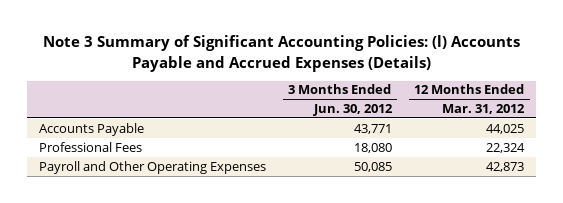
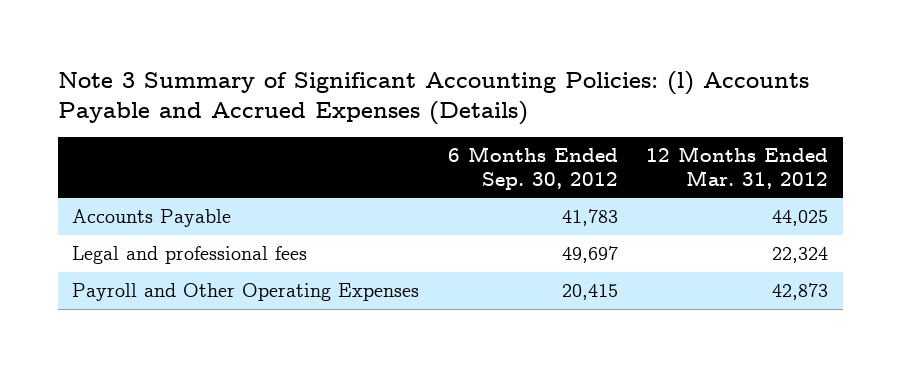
- | 3 Months Ended Jun. 30, 2012 | 12 Months Ended Mar. 31, 2012
+ | 6 Months Ended Sep. 30, 2012 | 12 Months Ended Mar. 31, 2012
- Professional Fees | 18,080 | 22,324
+ Legal and professional fees | 49,697 | 22,324

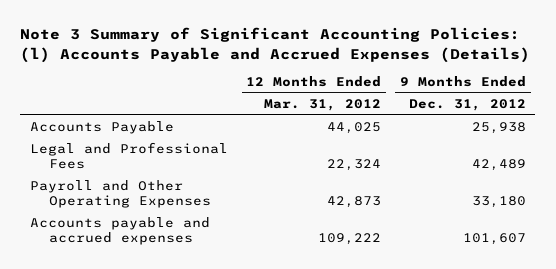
- | 6 Months Ended Sep. 30, 2012 | 12 Months Ended Mar. 31, 2012
+ | 12 Months Ended Mar. 31, 2012 | 9 Months Ended Dec. 31, 2012
- Legal and professional fees | 49,697 | 22,324
+ Legal and Professional Fees | 22,324 | 42,489
+ Accounts payable and accrued expenses | 109,222 | 101,607

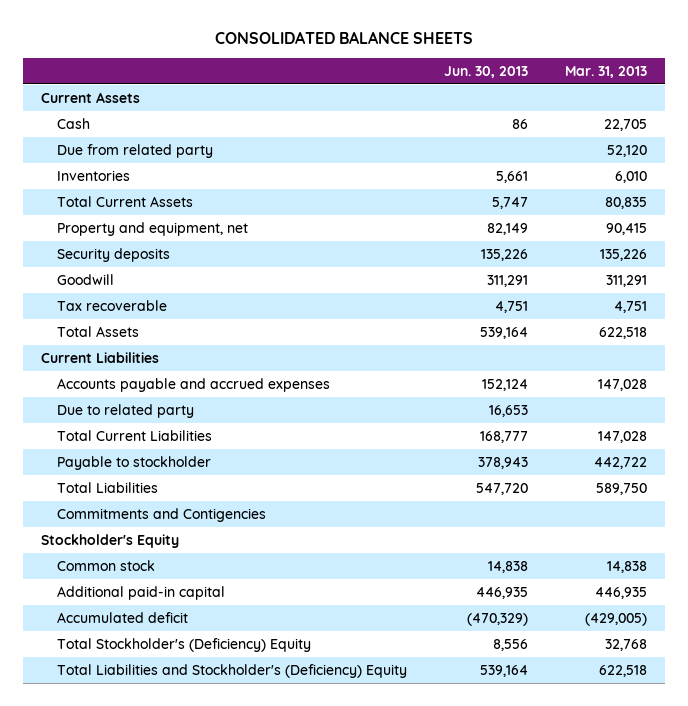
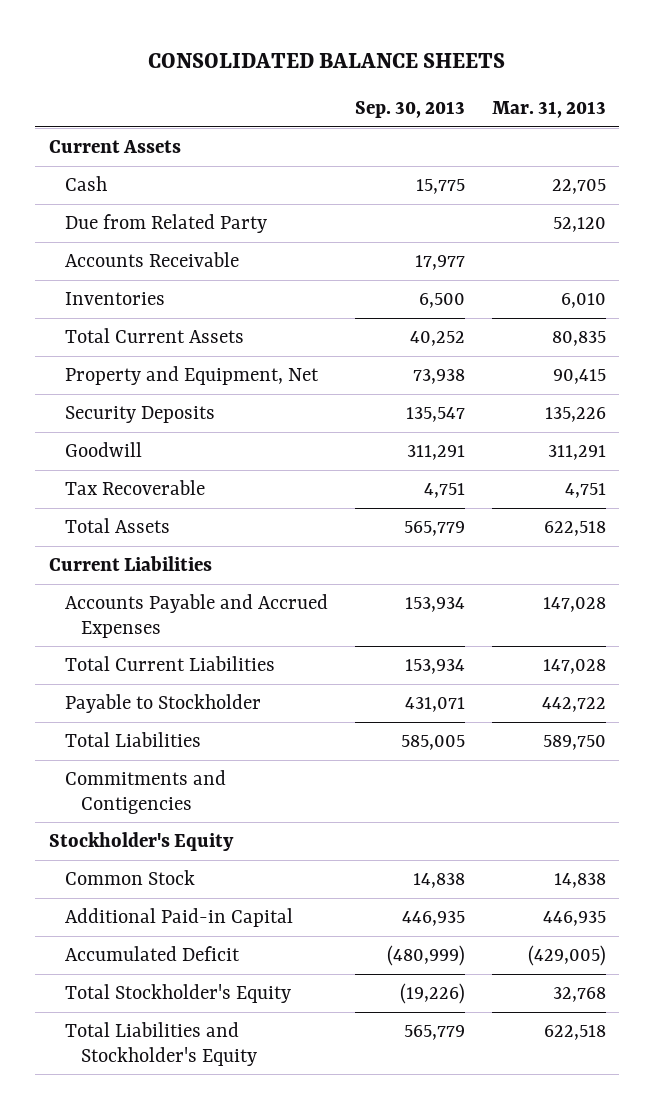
- | Jun. 30, 2013 | Mar. 31, 2013
+ | Sep. 30, 2013 | Mar. 31, 2013
- Due from related party | | 52,120
+ Due from Related Party | | 52,120
+ Accounts Receivable | 17,977 |
- Property and equipment, net | 82,149 | 90,415
- Security deposits | 135,226 | 135,226
+ Property and Equipment, Net | 73,938 | 90,415
+ Security Deposits | 135,547 | 135,226
- Tax recoverable | 4,751 | 4,751
+ Tax Recoverable | 4,751 | 4,751
- Accounts payable and accrued expenses | 152,124 | 147,028
- Due to related party | 16,653 |
+ Accounts Payable and Accrued Expenses | 153,934 | 147,028
- Payable to stockholder | 378,943 | 442,722
+ Payable to Stockholder | 431,071 | 442,722
- Common stock | 14,838 | 14,838
- Additional paid-in capital | 446,935 | 446,935
- Accumulated deficit | (470,329) | (429,005)
- Total Stockholder's (Deficiency) Equity | 8,556 | 32,768
- Total Liabilities and Stockholder's (Deficiency) Equity | 539,164 | 622,518
+ Common Stock | 14,838 | 14,838
+ Additional Paid-in Capital | 446,935 | 446,935
+ Accumulated Deficit | (480,999) | (429,005)
+ Total Stockholder's Equity | (19,226) | 32,768
+ Total Liabilities and Stockholder's Equity | 565,779 | 622,518

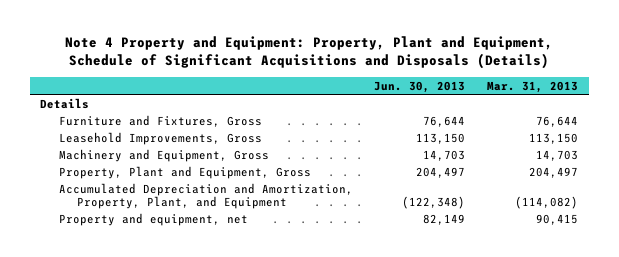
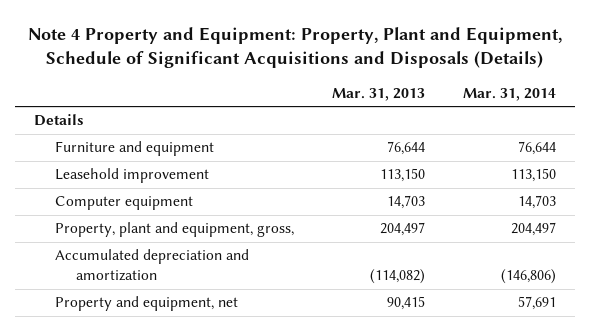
- | Jun. 30, 2013 | Mar. 31, 2013
+ | Mar. 31, 2013 | Mar. 31, 2014
- Furniture and Fixtures, Gross | 76,644 | 76,644
- Leasehold Improvements, Gross | 113,150 | 113,150
- Machinery and Equipment, Gross | 14,703 | 14,703
- Property, Plant and Equipment, Gross | 204,497 | 204,497
- Accumulated Depreciation and Amortization, Property, Plant, and Equipment | (122,348) | (114,082)
+ Furniture and equipment | 76,644 | 76,644
+ Leasehold improvement | 113,150 | 113,150
+ Computer equipment | 14,703 | 14,703
+ Property, plant and equipment, gross, | 204,497 | 204,497
+ Accumulated depreciation and amortization | (114,082) | (146,806)

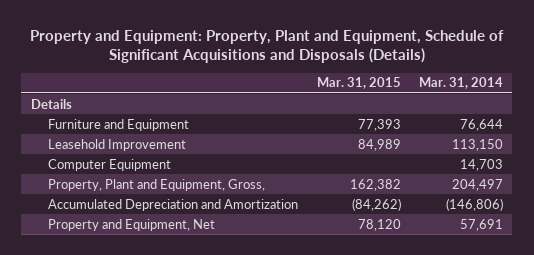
- Note 4 Property and Equipment: Property, Plant and Equipment, Schedule of Significant Acquisitions and Disposals (Details)
+ Property and Equipment: Property, Plant and Equipment, Schedule of Significant Acquisitions and Disposals (Details)
- | Mar. 31, 2013 | Mar. 31, 2014
+ | Mar. 31, 2015 | Mar. 31, 2014
- Furniture and equipment | 76,644 | 76,644
- Leasehold improvement | 113,150 | 113,150
- Computer equipment | 14,703 | 14,703
- Property, plant and equipment, gross, | 204,497 | 204,497
- Accumulated depreciation and amortization | (114,082) | (146,806)
- Property and equipment, net | 90,415 | 57,691
+ Furniture and Equipment | 77,393 | 76,644
+ Leasehold Improvement | 84,989 | 113,150
+ Computer Equipment | | 14,703
+ Property, Plant and Equipment, Gross, | 162,382 | 204,497
+ Accumulated Depreciation and Amortization | (84,262) | (146,806)
+ Property and Equipment, Net | 78,120 | 57,691

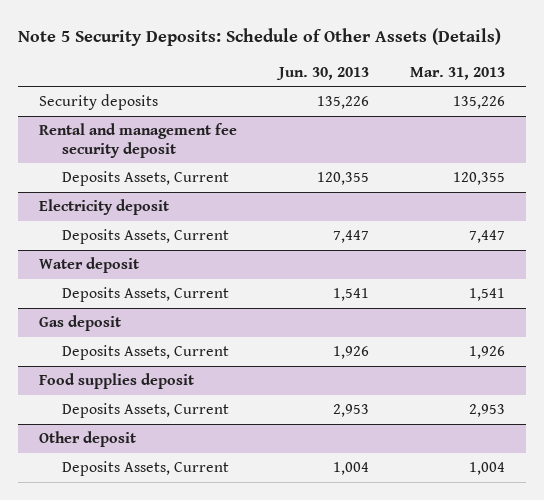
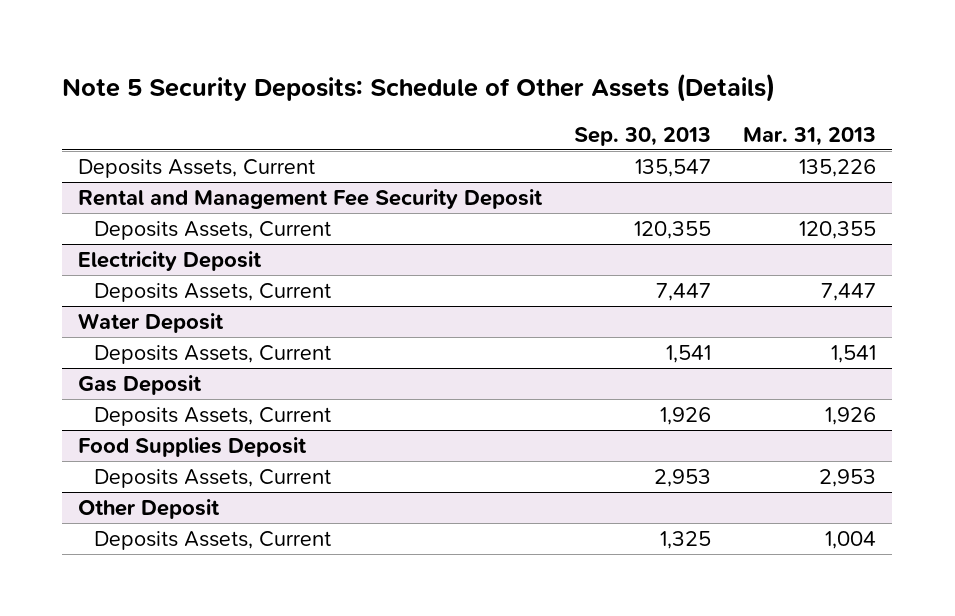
- | Jun. 30, 2013 | Mar. 31, 2013
+ | Sep. 30, 2013 | Mar. 31, 2013
- Security deposits | 135,226 | 135,226
- Rental and management fee security deposit
+ Deposits Assets, Current | 135,547 | 135,226
+ Rental and Management Fee Security Deposit
- Electricity deposit
+ Electricity Deposit
- Water deposit
+ Water Deposit
- Gas deposit
+ Gas Deposit
- Food supplies deposit
+ Food Supplies Deposit
- Other deposit
+ Other Deposit

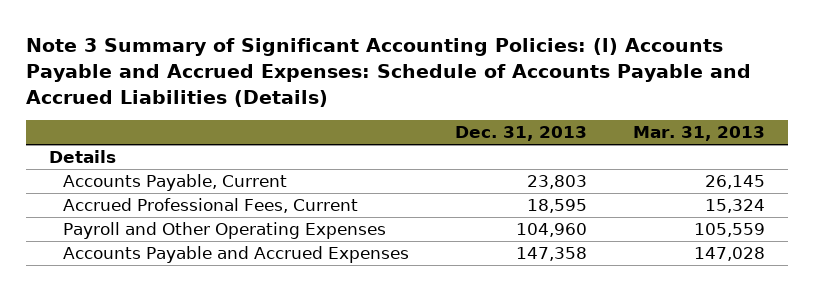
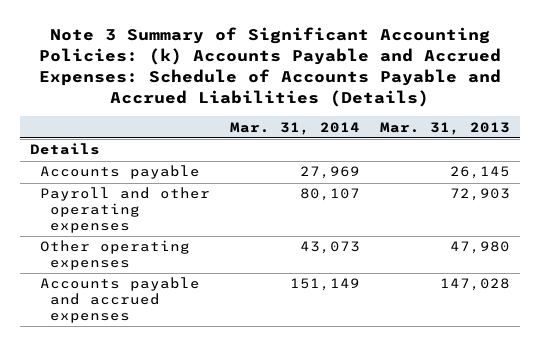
- Note 3 Summary of Significant Accounting Policies: (l) Accounts Payable and Accrued Expenses: Schedule of Accounts Payable and Accrued Liabilities (Details)
+ Note 3 Summary of Significant Accounting Policies: (k) Accounts Payable and Accrued Expenses: Schedule of Accounts Payable and Accrued Liabilities (Details)
- | Dec. 31, 2013 | Mar. 31, 2013
+ | Mar. 31, 2014 | Mar. 31, 2013
- Accounts Payable, Current | 23,803 | 26,145
- Accrued Professional Fees, Current | 18,595 | 15,324
- Payroll and Other Operating Expenses | 104,960 | 105,559
- Accounts Payable and Accrued Expenses | 147,358 | 147,028
+ Accounts payable | 27,969 | 26,145
+ Payroll and other operating expenses | 80,107 | 72,903
+ Other operating expenses | 43,073 | 47,980
+ Accounts payable and accrued expenses | 151,149 | 147,028

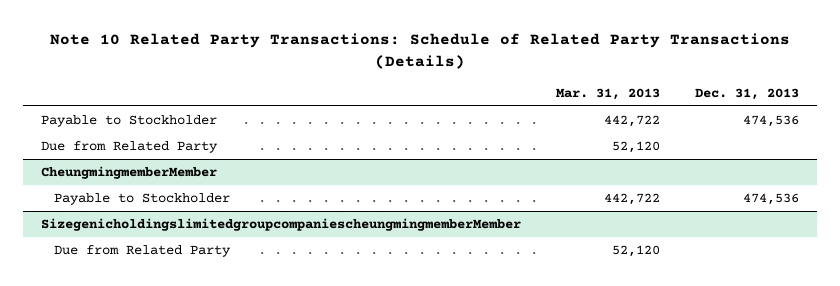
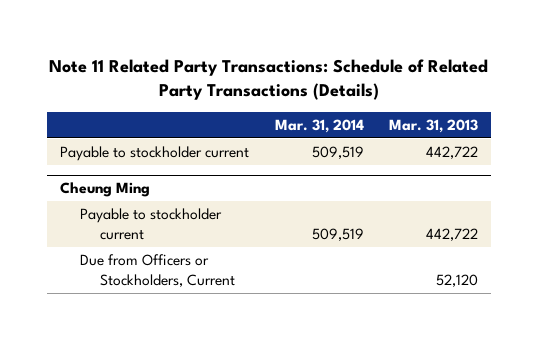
- Note 10 Related Party Transactions: Schedule of Related Party Transactions (Details)
+ Note 11 Related Party Transactions: Schedule of Related Party Transactions (Details)
- | Mar. 31, 2013 | Dec. 31, 2013
+ | Mar. 31, 2014 | Mar. 31, 2013
- Payable to Stockholder | 442,722 | 474,536
- Due from Related Party | 52,120 |
- CheungmingmemberMember
- Payable to Stockholder | 442,722 | 474,536
- SizegenicholdingslimitedgroupcompaniescheungmingmemberMember
- Due from Related Party | 52,120 |
+ Payable to stockholder current | 509,519 | 442,722
+ Cheung Ming
+ Payable to stockholder current | 509,519 | 442,722
+ Due from Officers or Stockholders, Current | | 52,120

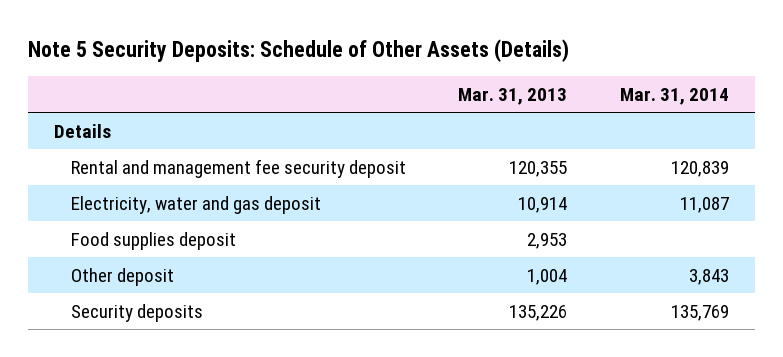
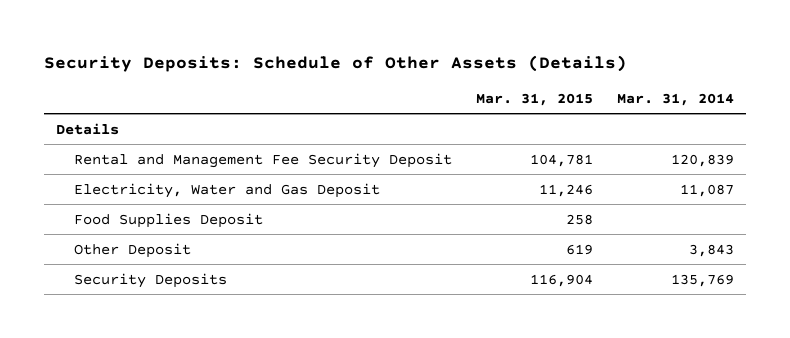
- Note 5 Security Deposits: Schedule of Other Assets (Details)
+ Security Deposits: Schedule of Other Assets (Details)
- | Mar. 31, 2013 | Mar. 31, 2014
+ | Mar. 31, 2015 | Mar. 31, 2014
- Rental and management fee security deposit | 120,355 | 120,839
- Electricity, water and gas deposit | 10,914 | 11,087
- Food supplies deposit | 2,953 |
- Other deposit | 1,004 | 3,843
- Security deposits | 135,226 | 135,769
+ Rental and Management Fee Security Deposit | 104,781 | 120,839
+ Electricity, Water and Gas Deposit | 11,246 | 11,087
+ Food Supplies Deposit | 258 |
+ Other Deposit | 619 | 3,843
+ Security Deposits | 116,904 | 135,769

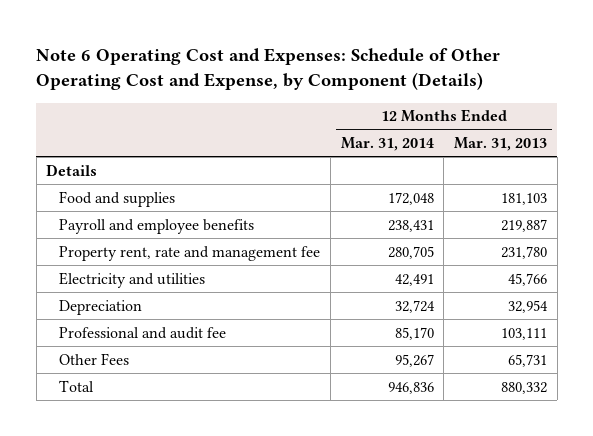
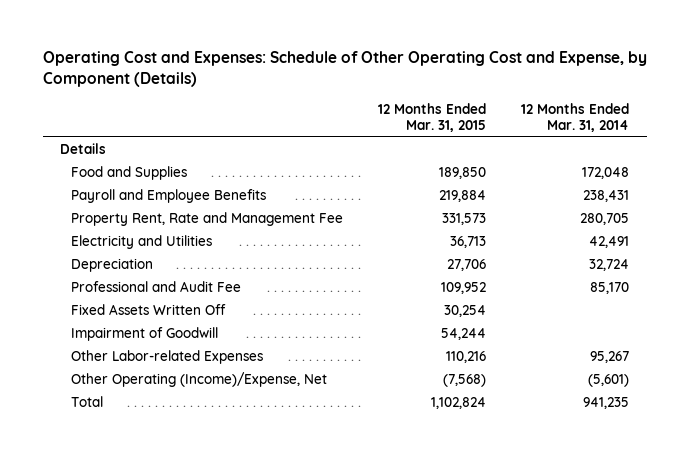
- Note 6 Operating Cost and Expenses: Schedule of Other Operating Cost and Expense, by Component (Details)
+ Operating Cost and Expenses: Schedule of Other Operating Cost and Expense, by Component (Details)
- | 12 Months Ended Mar. 31, 2014 | 12 Months Ended Mar. 31, 2013
+ | 12 Months Ended Mar. 31, 2015 | 12 Months Ended Mar. 31, 2014
- Food and supplies | 172,048 | 181,103
- Payroll and employee benefits | 238,431 | 219,887
- Property rent, rate and management fee | 280,705 | 231,780
- Electricity and utilities | 42,491 | 45,766
+ Food and Supplies | 189,850 | 172,048
+ Payroll and Employee Benefits | 219,884 | 238,431
+ Property Rent, Rate and Management Fee | 331,573 | 280,705
+ Electricity and Utilities | 36,713 | 42,491
- Professional and audit fee | 85,170 | 103,111
- Other Fees | 95,267 | 65,731
- Total | 946,836 | 880,332
+ Professional and Audit Fee | 109,952 | 85,170
+ Fixed Assets Written Off | 30,254 |
+ Impairment of Goodwill | 54,244 |
+ Other Labor-related Expenses | 110,216 | 95,267
+ Other Operating (Income)/Expense, Net | (7,568) | (5,601)
+ Total | 1,102,824 | 941,235

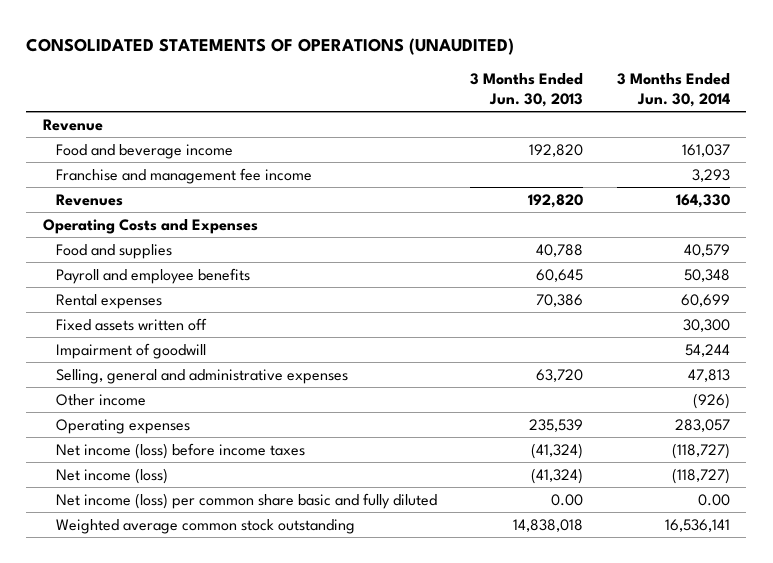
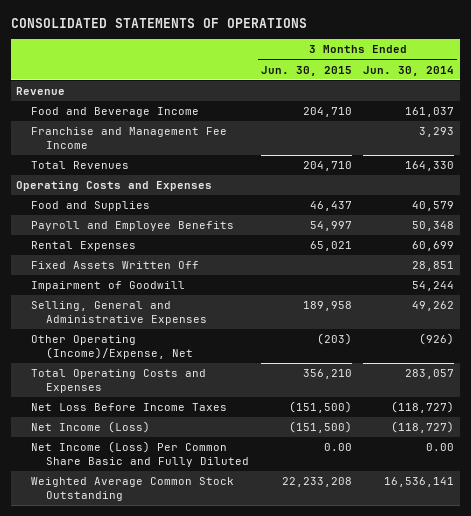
- CONSOLIDATED STATEMENTS OF OPERATIONS (UNAUDITED)
+ CONSOLIDATED STATEMENTS OF OPERATIONS
- | 3 Months Ended Jun. 30, 2013 | 3 Months Ended Jun. 30, 2014
+ | 3 Months Ended Jun. 30, 2015 | 3 Months Ended Jun. 30, 2014
- Food and beverage income | 192,820 | 161,037
- Franchise and management fee income | | 3,293
- Revenues | 192,820 | 164,330
+ Food and Beverage Income | 204,710 | 161,037
+ Franchise and Management Fee Income | | 3,293
+ Total Revenues | 204,710 | 164,330
- Food and supplies | 40,788 | 40,579
- Payroll and employee benefits | 60,645 | 50,348
- Rental expenses | 70,386 | 60,699
- Fixed assets written off | | 30,300
- Impairment of goodwill | | 54,244
- Selling, general and administrative expenses | 63,720 | 47,813
- Other income | | (926)
- Operating expenses | 235,539 | 283,057
- Net income (loss) before income taxes | (41,324) | (118,727)
- Net income (loss) | (41,324) | (118,727)
- Net income (loss) per common share basic and fully diluted | 0.00 | 0.00
- Weighted average common stock outstanding | 14,838,018 | 16,536,141
+ Food and Supplies | 46,437 | 40,579
+ Payroll and Employee Benefits | 54,997 | 50,348
+ Rental Expenses | 65,021 | 60,699
+ Fixed Assets Written Off | | 28,851
+ Impairment of Goodwill | | 54,244
+ Selling, General and Administrative Expenses | 189,958 | 49,262
+ Other Operating (Income)/Expense, Net | (203) | (926)
+ Total Operating Costs and Expenses | 356,210 | 283,057
+ Net Loss Before Income Taxes | (151,500) | (118,727)
+ Net Income (Loss) | (151,500) | (118,727)
+ Net Income (Loss) Per Common Share Basic and Fully Diluted | 0.00 | 0.00
+ Weighted Average Common Stock Outstanding | 22,233,208 | 16,536,141

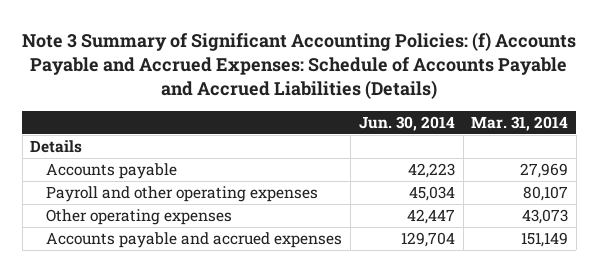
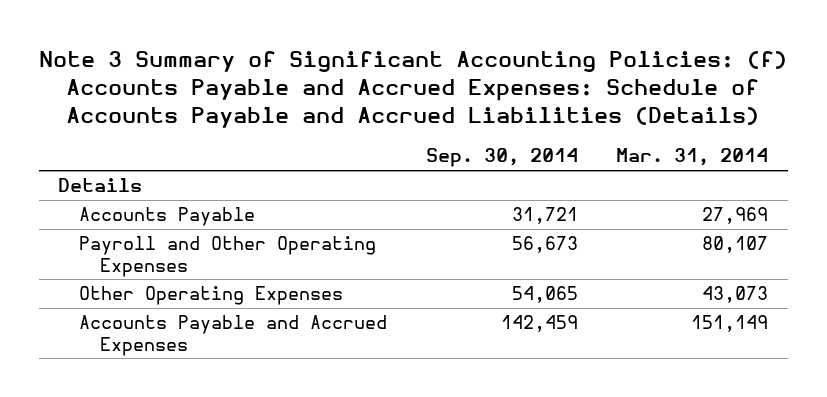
- | Jun. 30, 2014 | Mar. 31, 2014
+ | Sep. 30, 2014 | Mar. 31, 2014
- Accounts payable | 42,223 | 27,969
- Payroll and other operating expenses | 45,034 | 80,107
- Other operating expenses | 42,447 | 43,073
- Accounts payable and accrued expenses | 129,704 | 151,149
+ Accounts Payable | 31,721 | 27,969
+ Payroll and Other Operating Expenses | 56,673 | 80,107
+ Other Operating Expenses | 54,065 | 43,073
+ Accounts Payable and Accrued Expenses | 142,459 | 151,149

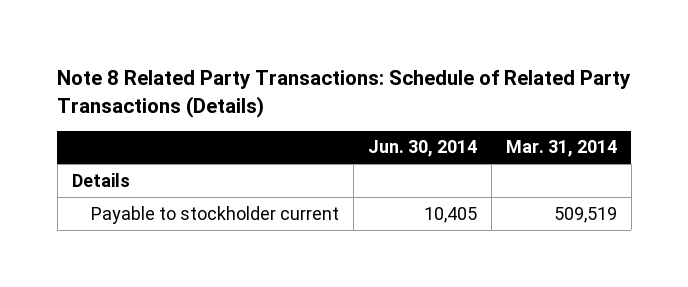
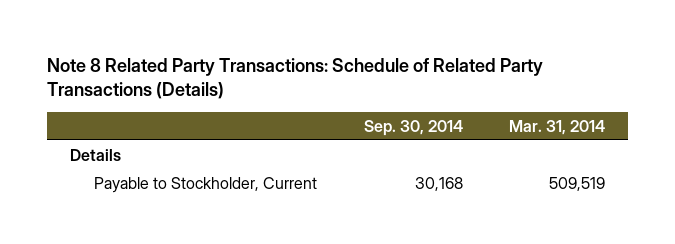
- | Jun. 30, 2014 | Mar. 31, 2014
+ | Sep. 30, 2014 | Mar. 31, 2014
- Payable to stockholder current | 10,405 | 509,519
+ Payable to Stockholder, Current | 30,168 | 509,519

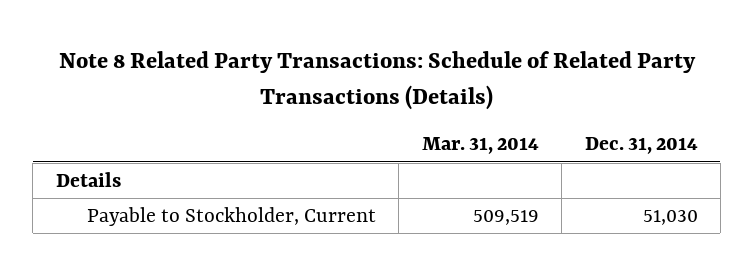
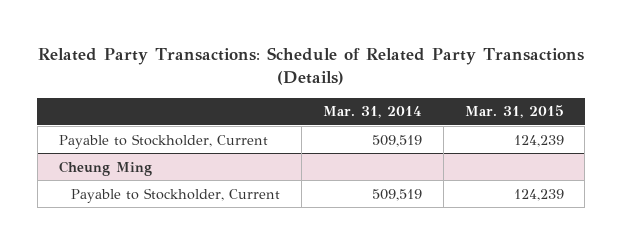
- Note 8 Related Party Transactions: Schedule of Related Party Transactions (Details)
+ Related Party Transactions: Schedule of Related Party Transactions (Details)
- | Mar. 31, 2014 | Dec. 31, 2014
+ | Mar. 31, 2014 | Mar. 31, 2015
- Details
+ Cheung Ming
+ Payable to Stockholder, Current | 509,519 | 124,239

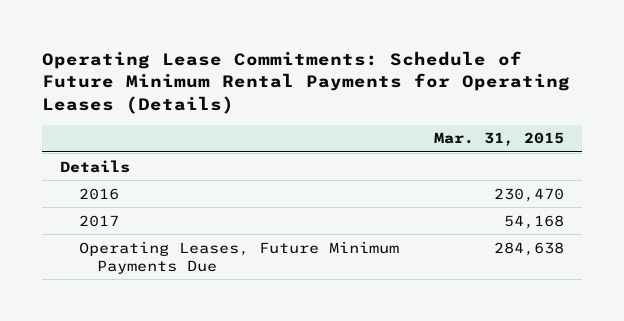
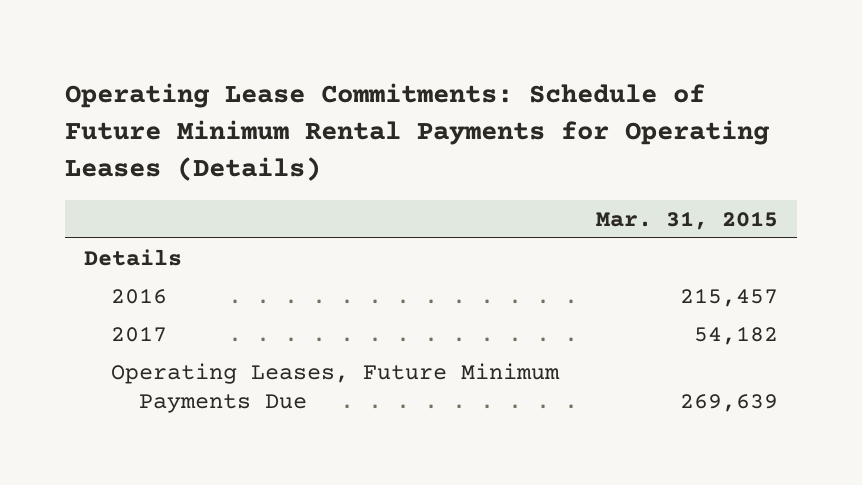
- 2016 | 230,470
- 2017 | 54,168
- Operating Leases, Future Minimum Payments Due | 284,638
+ 2016 | 215,457
+ 2017 | 54,182
+ Operating Leases, Future Minimum Payments Due | 269,639

